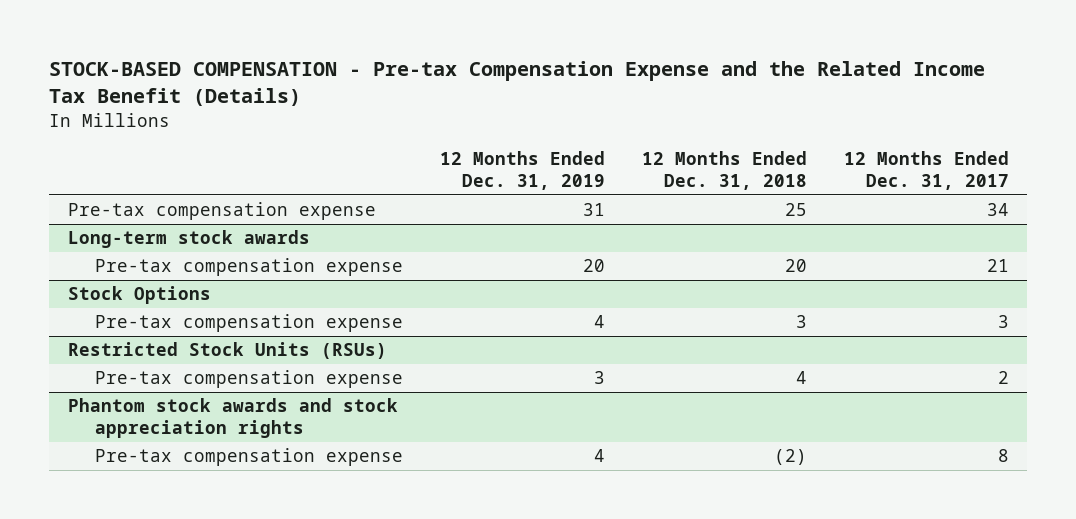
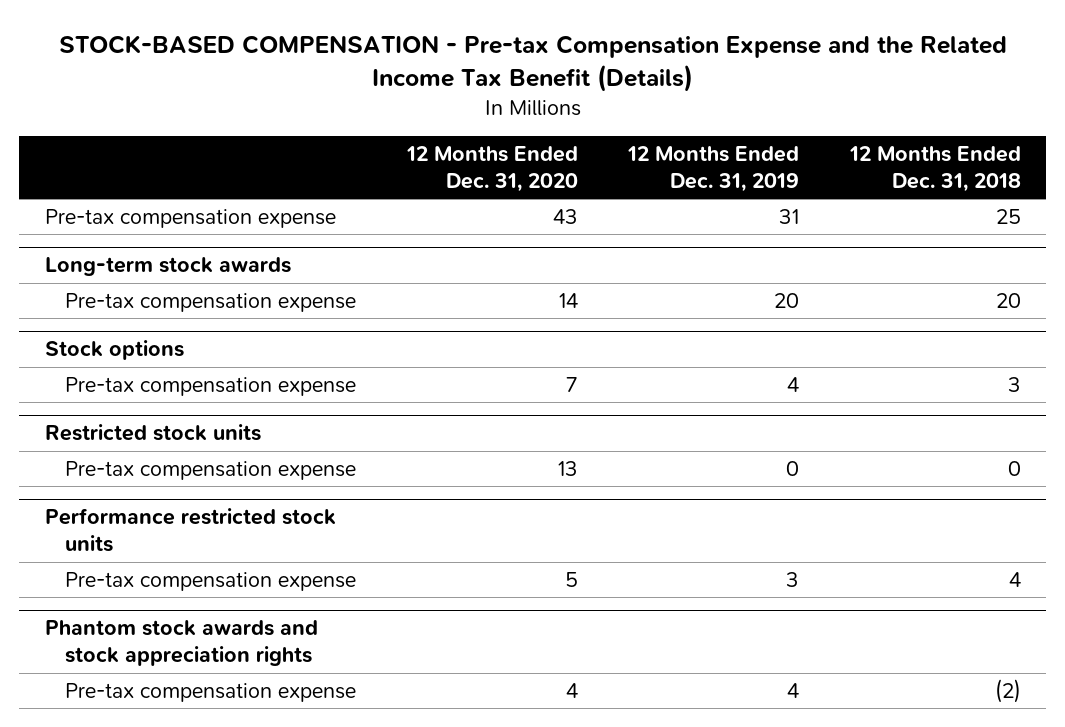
- | 12 Months Ended Dec. 31, 2019 | 12 Months Ended Dec. 31, 2018 | 12 Months Ended Dec. 31, 2017
+ | 12 Months Ended Dec. 31, 2020 | 12 Months Ended Dec. 31, 2019 | 12 Months Ended Dec. 31, 2018
- Stock Options
+ Stock options
- Restricted Stock Units (RSUs)
+ Restricted stock units
+ Pre-tax compensation expense | 13 | 0 | 0
+ Performance restricted stock units

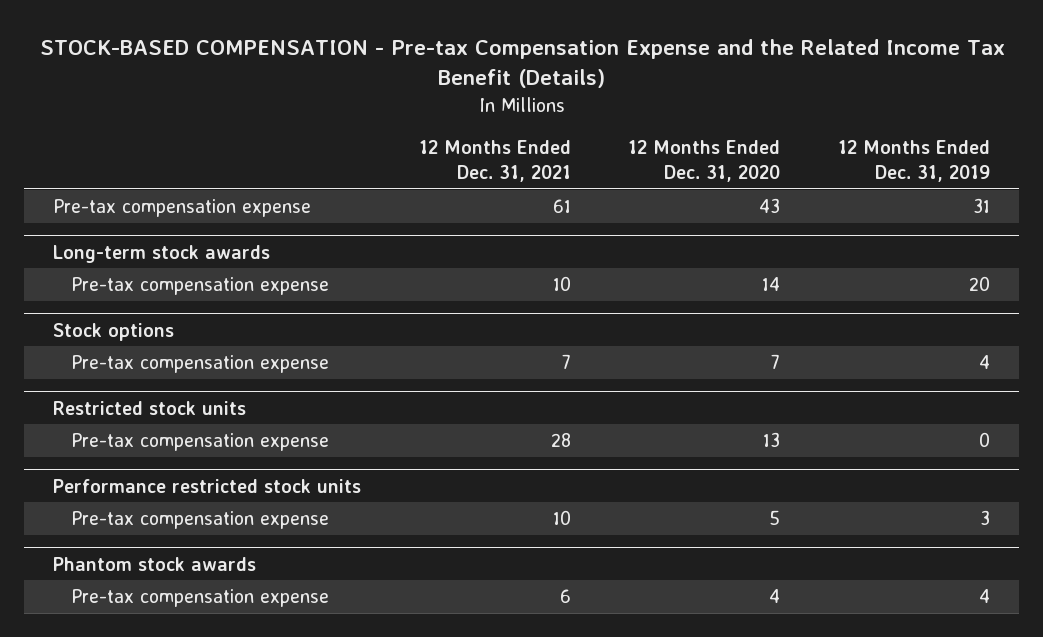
- | 12 Months Ended Dec. 31, 2020 | 12 Months Ended Dec. 31, 2019 | 12 Months Ended Dec. 31, 2018
+ | 12 Months Ended Dec. 31, 2021 | 12 Months Ended Dec. 31, 2020 | 12 Months Ended Dec. 31, 2019
- Phantom stock awards and stock appreciation rights
+ Phantom stock awards

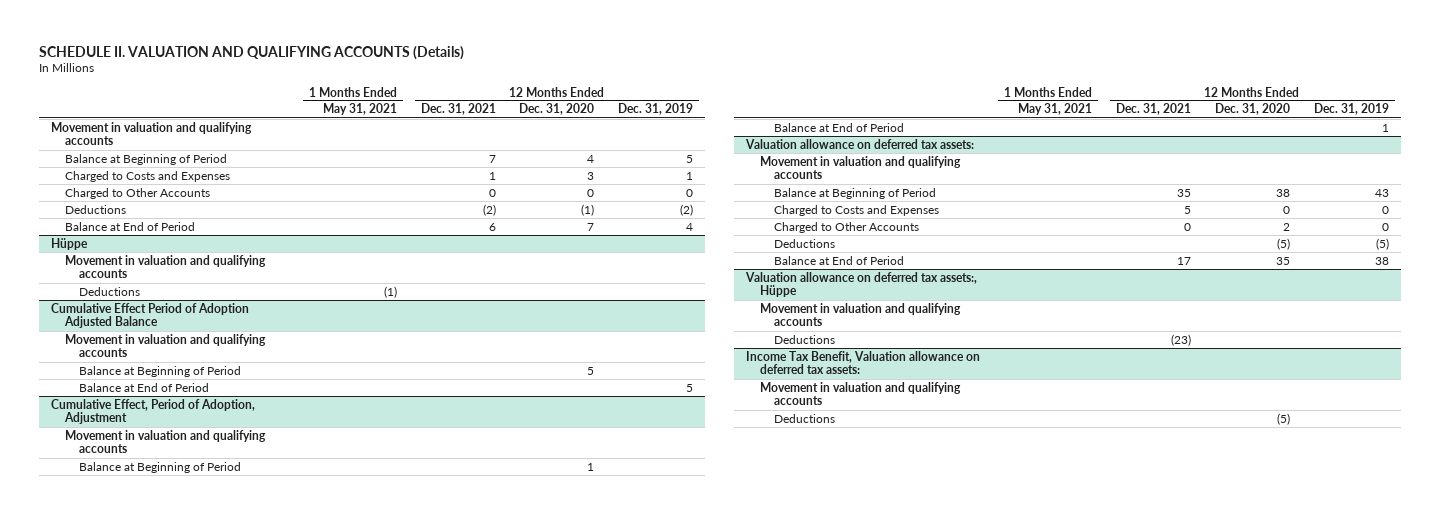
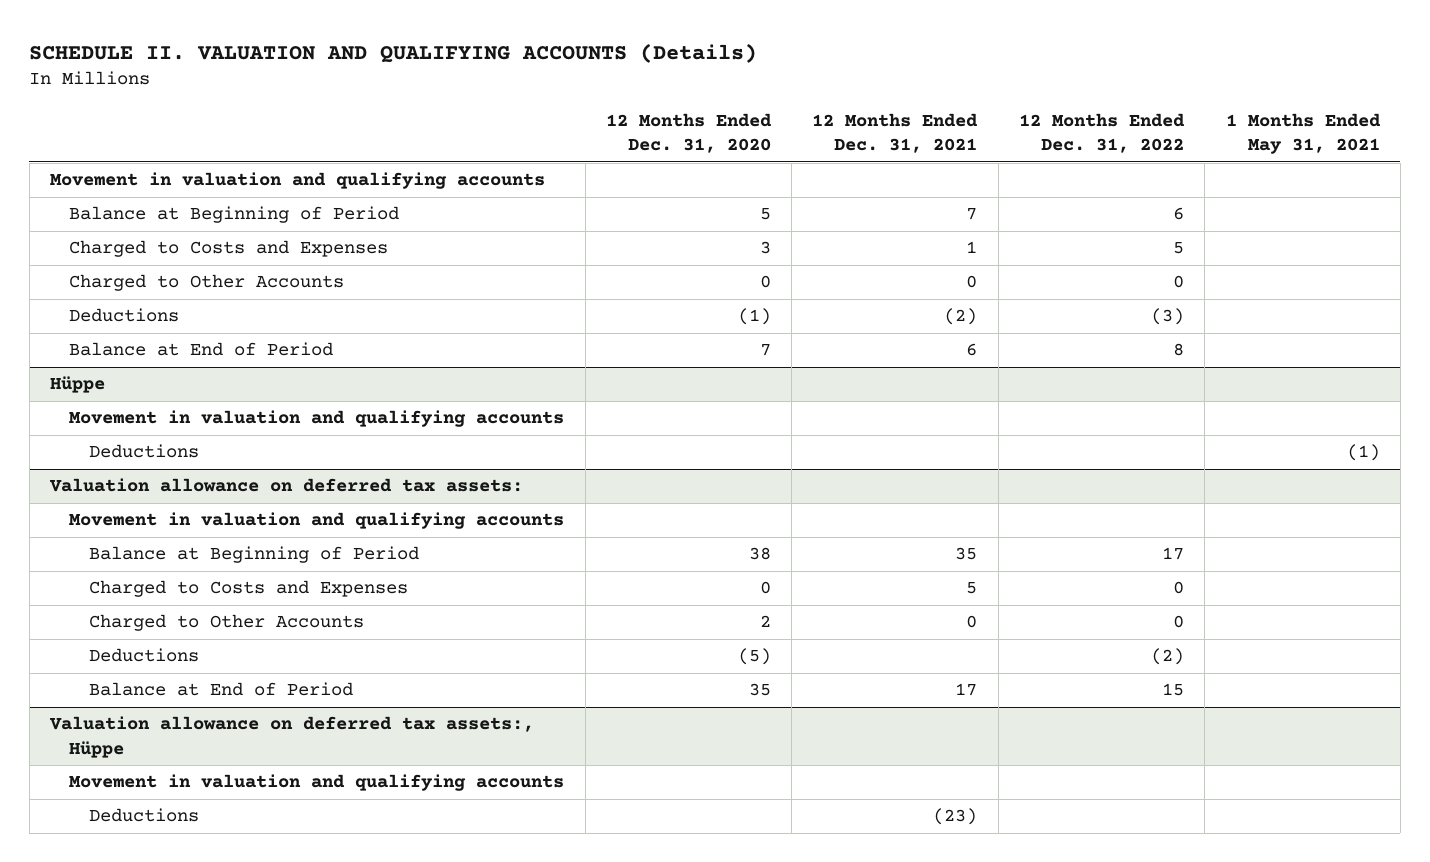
- | 1 Months Ended May 31, 2021 | 12 Months Ended Dec. 31, 2021 | 12 Months Ended Dec. 31, 2020 | 12 Months Ended Dec. 31, 2019
+ | 12 Months Ended Dec. 31, 2020 | 12 Months Ended Dec. 31, 2021 | 12 Months Ended Dec. 31, 2022 | 1 Months Ended May 31, 2021
- Balance at Beginning of Period | | 7 | 4 | 5
+ Balance at Beginning of Period | 5 | 7 | 6 |
- Cumulative Effect Period of Adoption Adjusted Balance
- Movement in valuation and qualifying accounts
- Balance at Beginning of Period | | | 5 |
- Balance at End of Period | | | | 5
- Cumulative Effect, Period of Adoption, Adjustment
- Movement in valuation and qualifying accounts
- Balance at Beginning of Period | | | 1 |
- Balance at End of Period | | | | 1
- Income Tax Benefit, Valuation allowance on deferred tax assets:
- Movement in valuation and qualifying accounts
- Deductions | | | (5) |

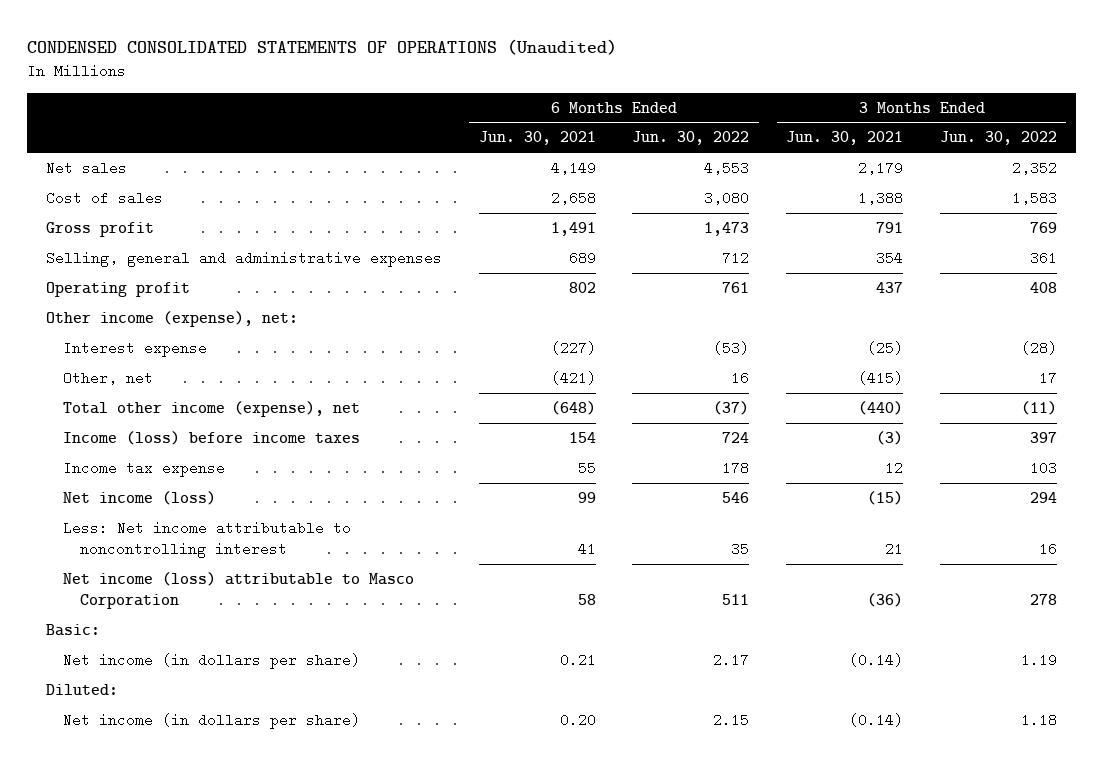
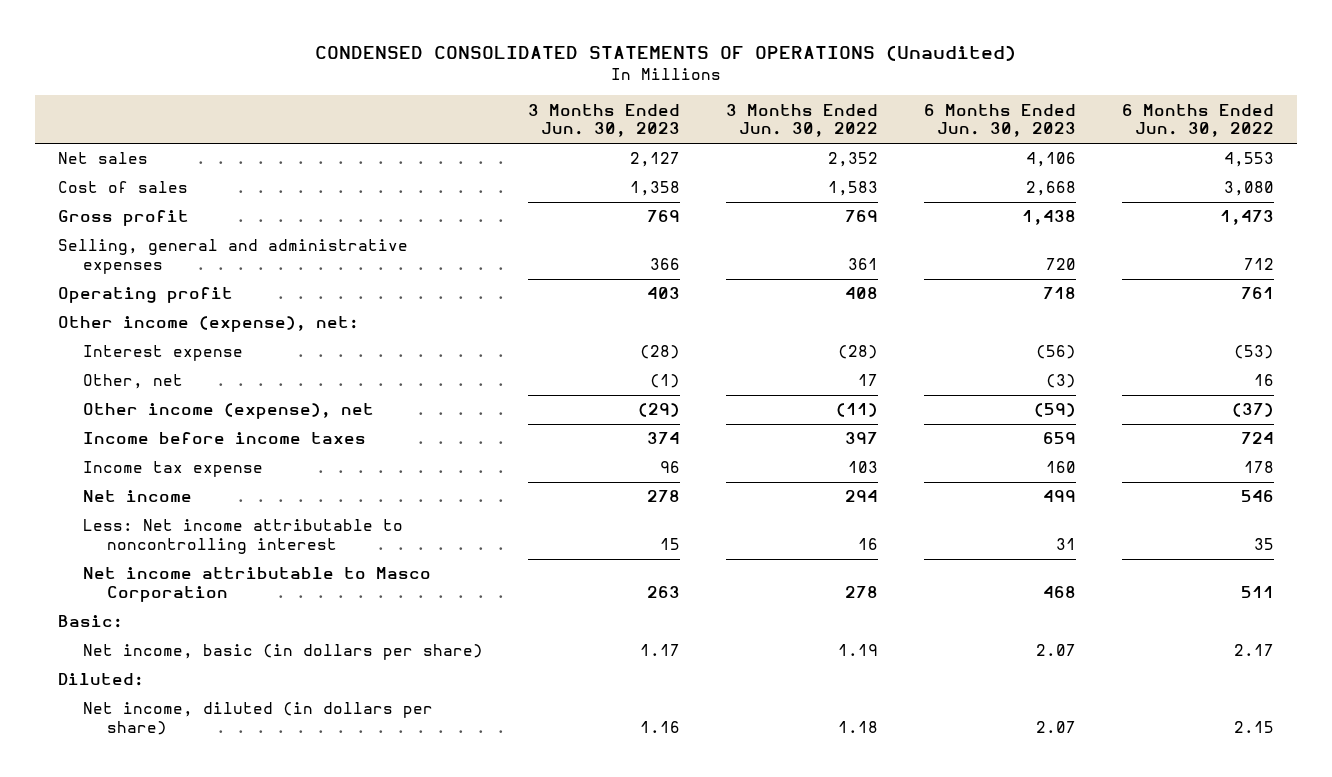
- | 6 Months Ended Jun. 30, 2021 | 6 Months Ended Jun. 30, 2022 | 3 Months Ended Jun. 30, 2021 | 3 Months Ended Jun. 30, 2022
+ | 3 Months Ended Jun. 30, 2023 | 3 Months Ended Jun. 30, 2022 | 6 Months Ended Jun. 30, 2023 | 6 Months Ended Jun. 30, 2022
- Total other income (expense), net | (648) | (37) | (440) | (11)
- Income (loss) before income taxes | 154 | 724 | (3) | 397
+ Other income (expense), net | (29) | (11) | (59) | (37)
+ Income before income taxes | 374 | 397 | 659 | 724
- Net income (loss) | 99 | 546 | (15) | 294
+ Net income | 278 | 294 | 499 | 546
- Net income (loss) attributable to Masco Corporation | 58 | 511 | (36) | 278
+ Net income attributable to Masco Corporation | 263 | 278 | 468 | 511
- Net income (in dollars per share) | 0.21 | 2.17 | (0.14) | 1.19
+ Net income, basic (in dollars per share) | 1.17 | 1.19 | 2.07 | 2.17
- Net income (in dollars per share) | 0.20 | 2.15 | (0.14) | 1.18
+ Net income, diluted (in dollars per share) | 1.16 | 1.18 | 2.07 | 2.15

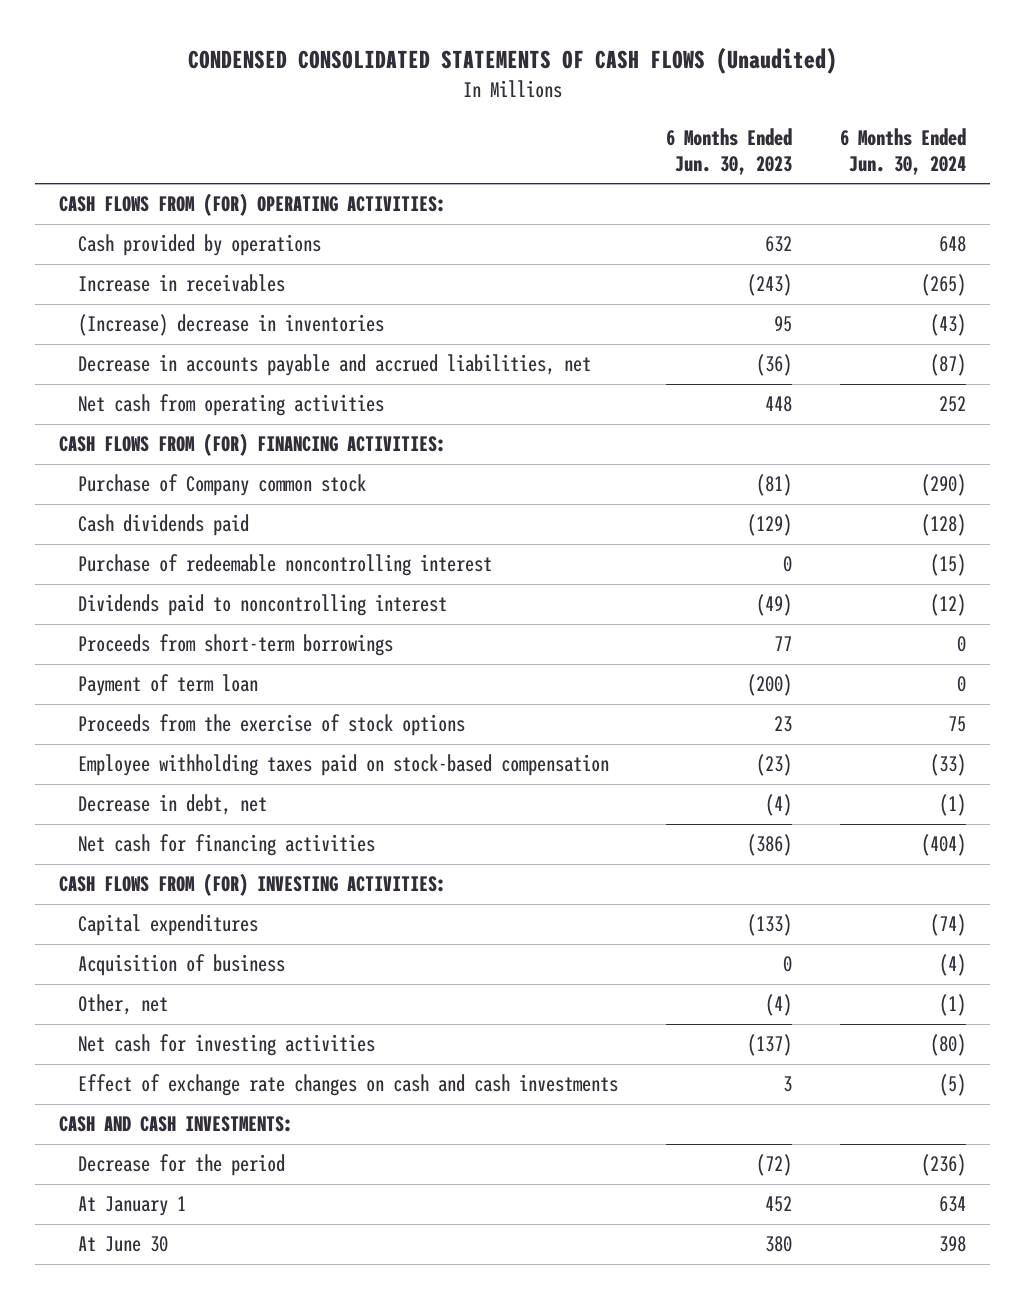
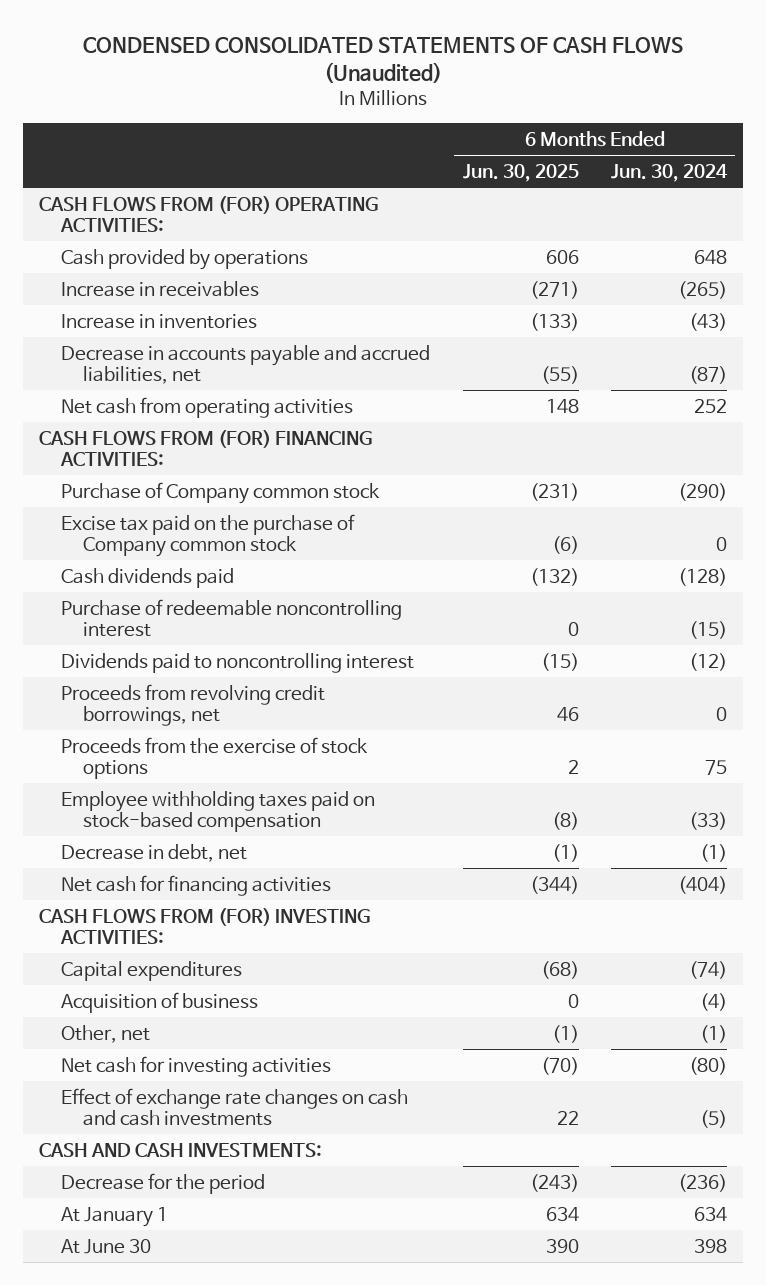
- | 6 Months Ended Jun. 30, 2023 | 6 Months Ended Jun. 30, 2024
+ | 6 Months Ended Jun. 30, 2025 | 6 Months Ended Jun. 30, 2024
- (Increase) decrease in inventories | 95 | (43)
+ Increase in inventories | (133) | (43)
+ Excise tax paid on the purchase of Company common stock | (6) | 0
- Proceeds from short-term borrowings | 77 | 0
- Payment of term loan | (200) | 0
+ Proceeds from revolving credit borrowings, net | 46 | 0

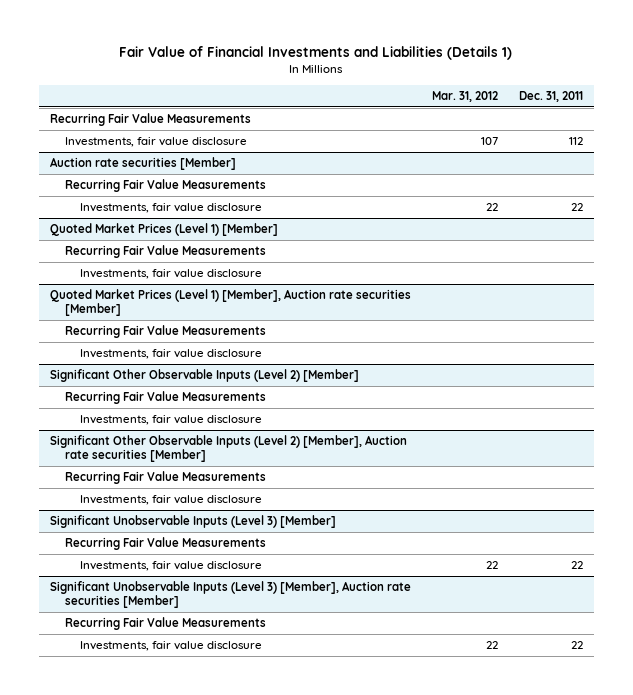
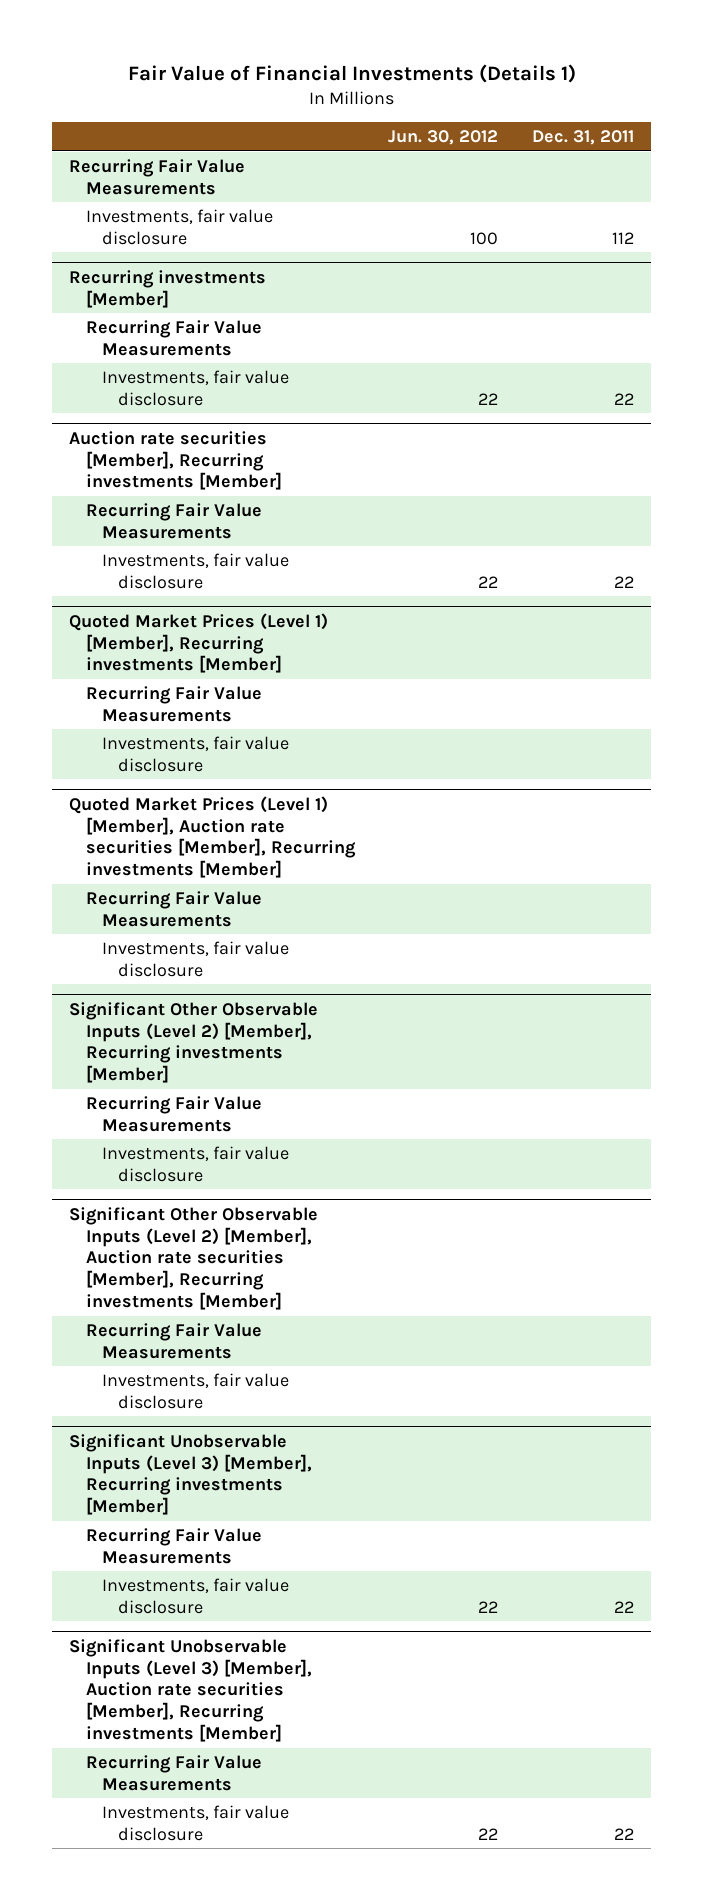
- Fair Value of Financial Investments and Liabilities (Details 1)
+ Fair Value of Financial Investments (Details 1)
- | Mar. 31, 2012 | Dec. 31, 2011
+ | Jun. 30, 2012 | Dec. 31, 2011
- Auction rate securities [Member]
+ Recurring investments [Member]
- Quoted Market Prices (Level 1) [Member]
+ Auction rate securities [Member], Recurring investments [Member]
+ Investments, fair value disclosure | 22 | 22
+ Quoted Market Prices (Level 1) [Member], Recurring investments [Member]
+ Recurring Fair Value Measurements
- Quoted Market Prices (Level 1) [Member], Auction rate securities [Member]
+ Quoted Market Prices (Level 1) [Member], Auction rate securities [Member], Recurring investments [Member]
- Significant Other Observable Inputs (Level 2) [Member]
+ Significant Other Observable Inputs (Level 2) [Member], Recurring investments [Member]
- Significant Other Observable Inputs (Level 2) [Member], Auction rate securities [Member]
+ Significant Other Observable Inputs (Level 2) [Member], Auction rate securities [Member], Recurring investments [Member]
- Significant Unobservable Inputs (Level 3) [Member]
+ Significant Unobservable Inputs (Level 3) [Member], Recurring investments [Member]
- Significant Unobservable Inputs (Level 3) [Member], Auction rate securities [Member]
+ Significant Unobservable Inputs (Level 3) [Member], Auction rate securities [Member], Recurring investments [Member]

